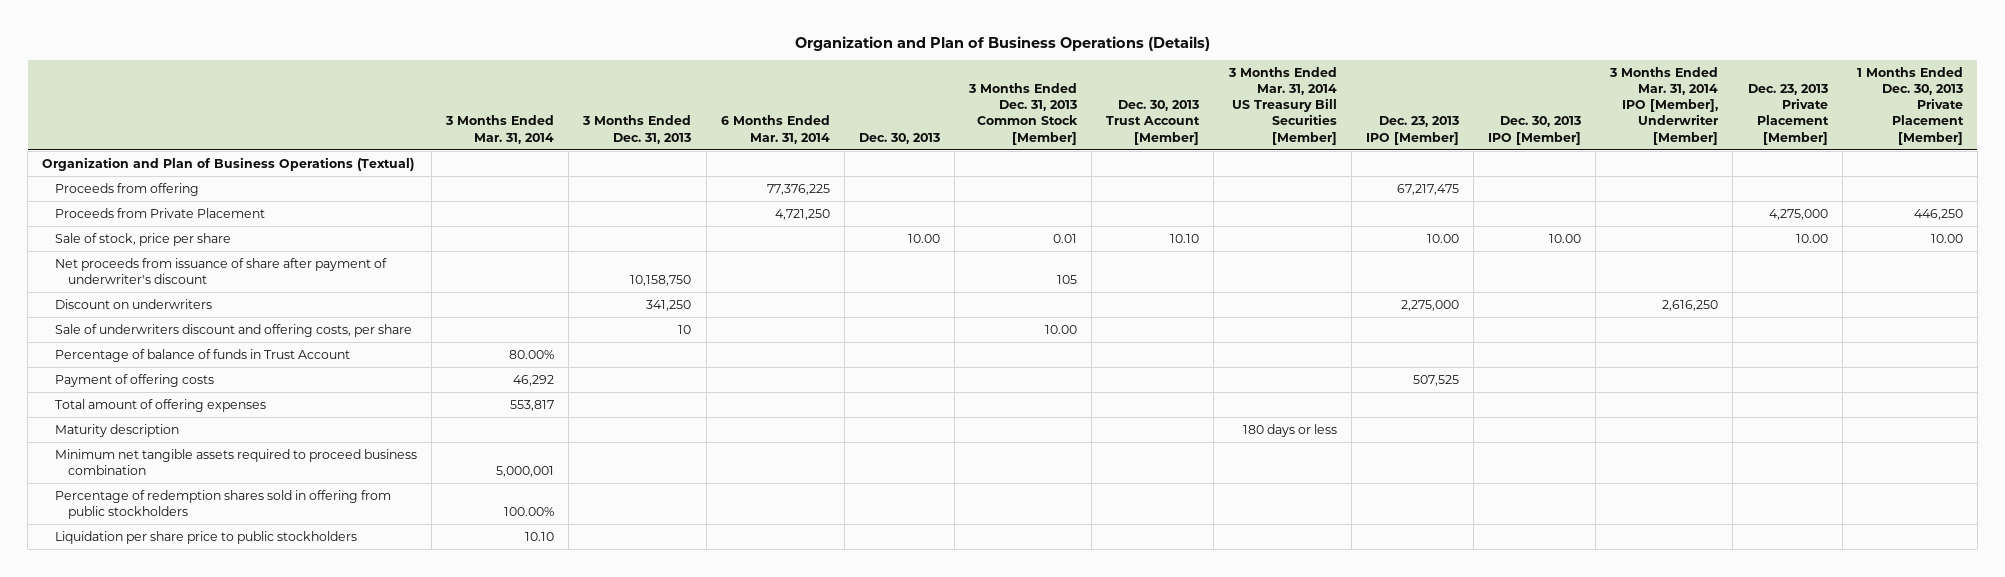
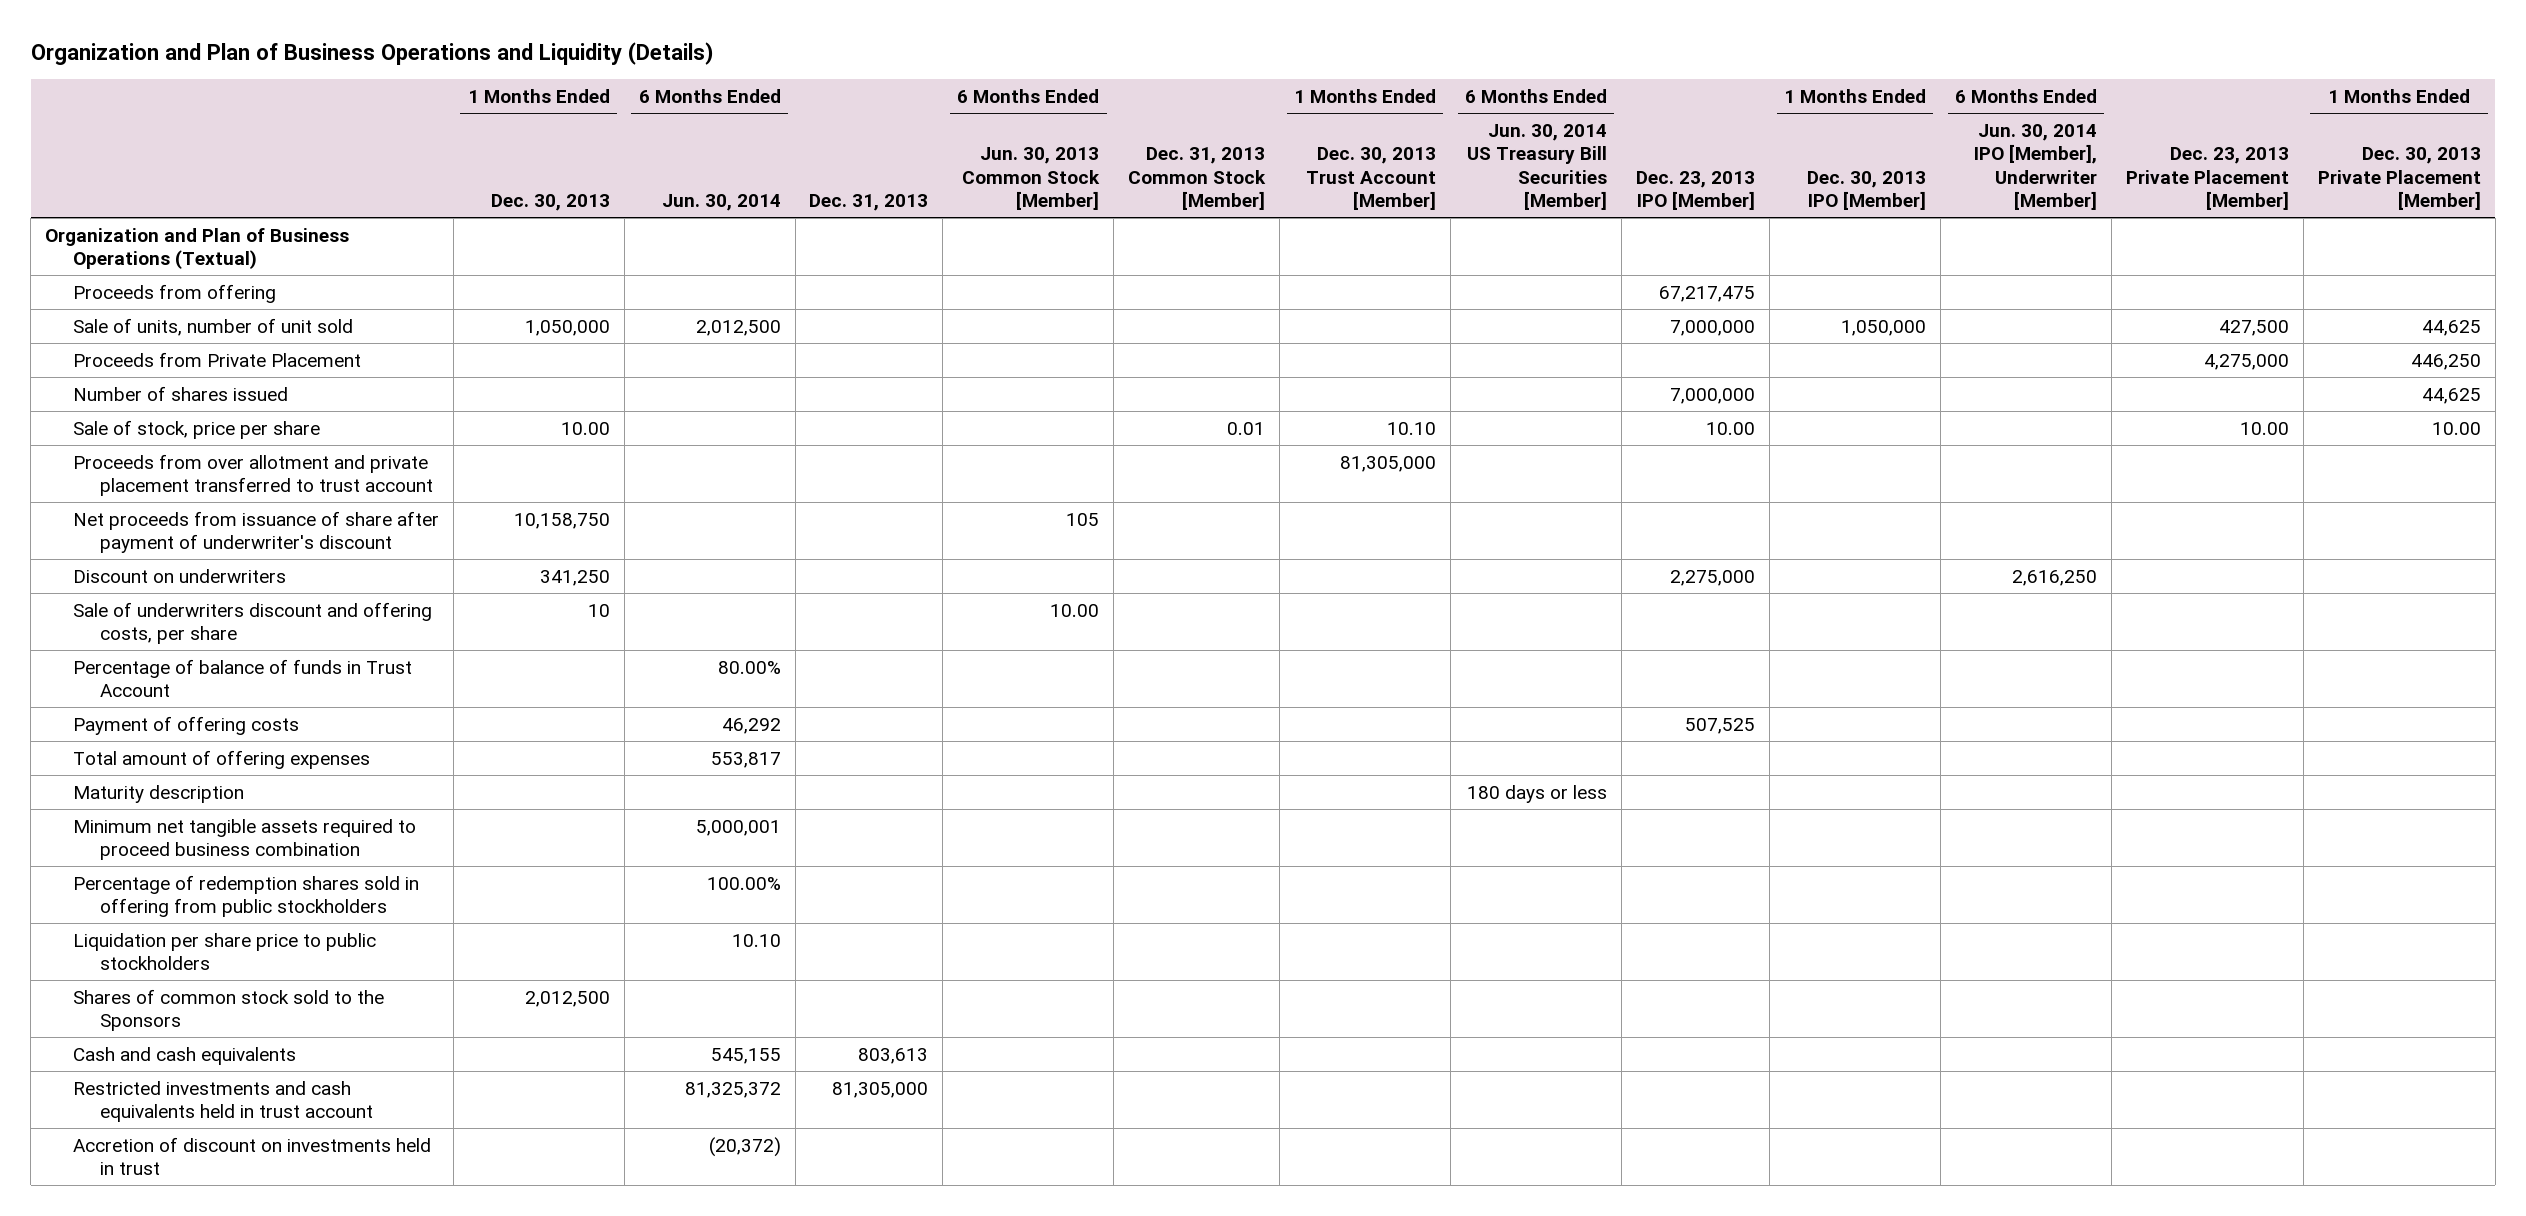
- Organization and Plan of Business Operations (Details)
+ Organization and Plan of Business Operations and Liquidity (Details)
- | 3 Months Ended Mar. 31, 2014 | 3 Months Ended Dec. 31, 2013 | 6 Months Ended Mar. 31, 2014 | Dec. 30, 2013 | 3 Months Ended Dec. 31, 2013 Common Stock [Member] | Dec. 30, 2013 Trust Account [Member] | 3 Months Ended Mar. 31, 2014 US Treasury Bill Securities [Member] | Dec. 23, 2013 IPO [Member] | Dec. 30, 2013 IPO [Member] | 3 Months Ended Mar. 31, 2014 IPO [Member], Underwriter [Member] | Dec. 23, 2013 Private Placement [Member] | 1 Months Ended Dec. 30, 2013 Private Placement [Member]
+ | 1 Months Ended Dec. 30, 2013 | 6 Months Ended Jun. 30, 2014 | Dec. 31, 2013 | 6 Months Ended Jun. 30, 2013 Common Stock [Member] | Dec. 31, 2013 Common Stock [Member] | 1 Months Ended Dec. 30, 2013 Trust Account [Member] | 6 Months Ended Jun. 30, 2014 US Treasury Bill Securities [Member] | Dec. 23, 2013 IPO [Member] | 1 Months Ended Dec. 30, 2013 IPO [Member] | 6 Months Ended Jun. 30, 2014 IPO [Member], Underwriter [Member] | Dec. 23, 2013 Private Placement [Member] | 1 Months Ended Dec. 30, 2013 Private Placement [Member]
+ Sale of units, number of unit sold | 1,050,000 | 2,012,500 | | | | | | 7,000,000 | 1,050,000 | | 427,500 | 44,625
+ Number of shares issued | | | | | | | | 7,000,000 | | | | 44,625
+ Proceeds from over allotment and private placement transferred to trust account | | | | | | 81,305,000 | | | | | |
+ Shares of common stock sold to the Sponsors | 2,012,500 | | | | | | | | | | |
+ Cash and cash equivalents | | 545,155 | 803,613 | | | | | | | | |
+ Restricted investments and cash equivalents held in trust account | | 81,325,372 | 81,305,000 | | | | | | | | |
+ Accretion of discount on investments held in trust | | (20,372) | | | | | | | | | |

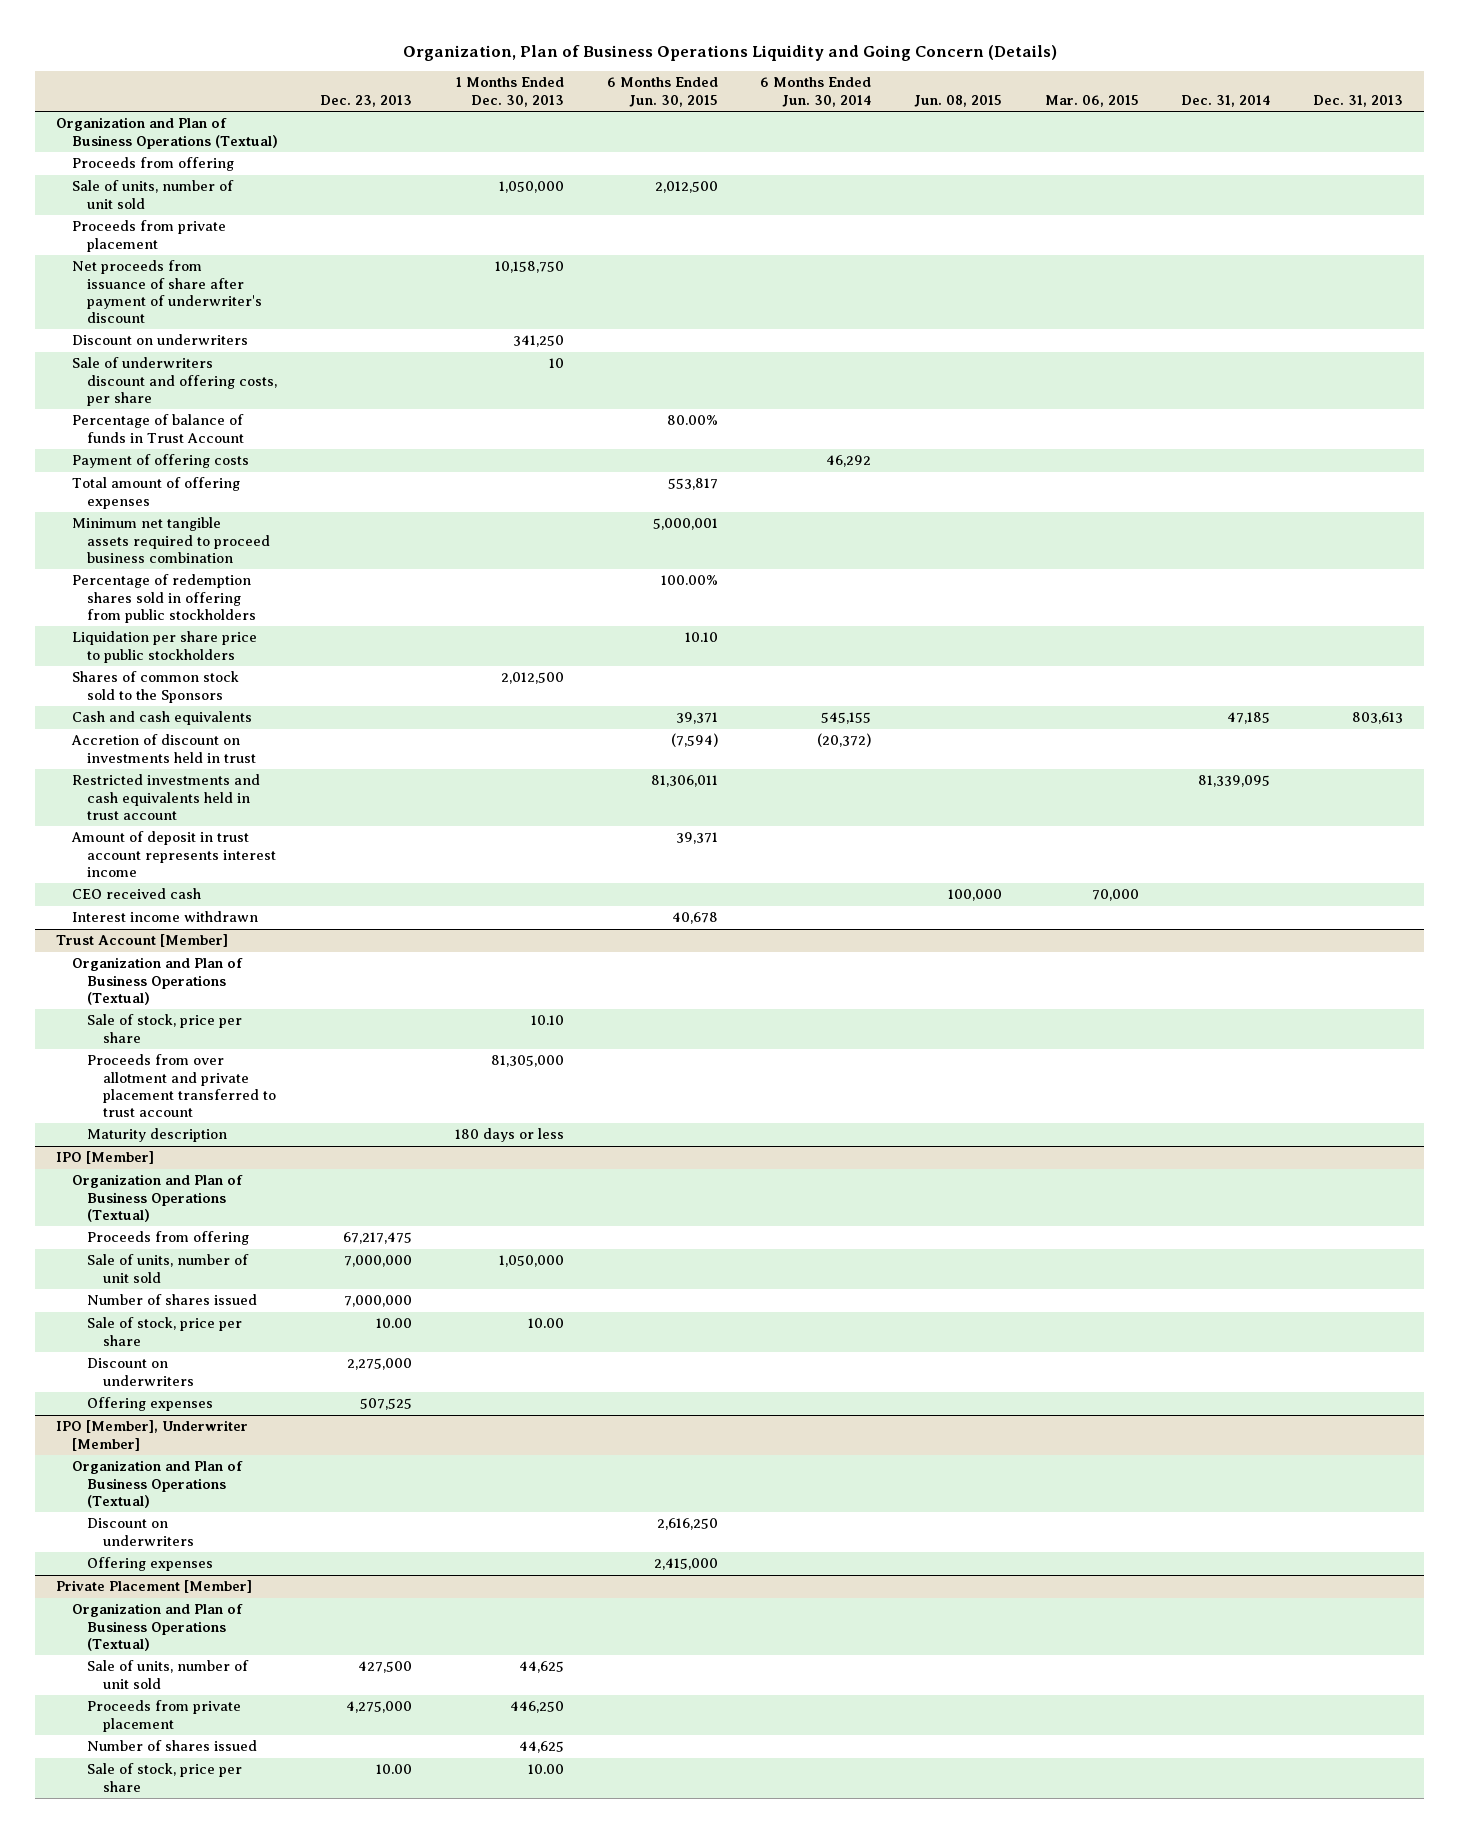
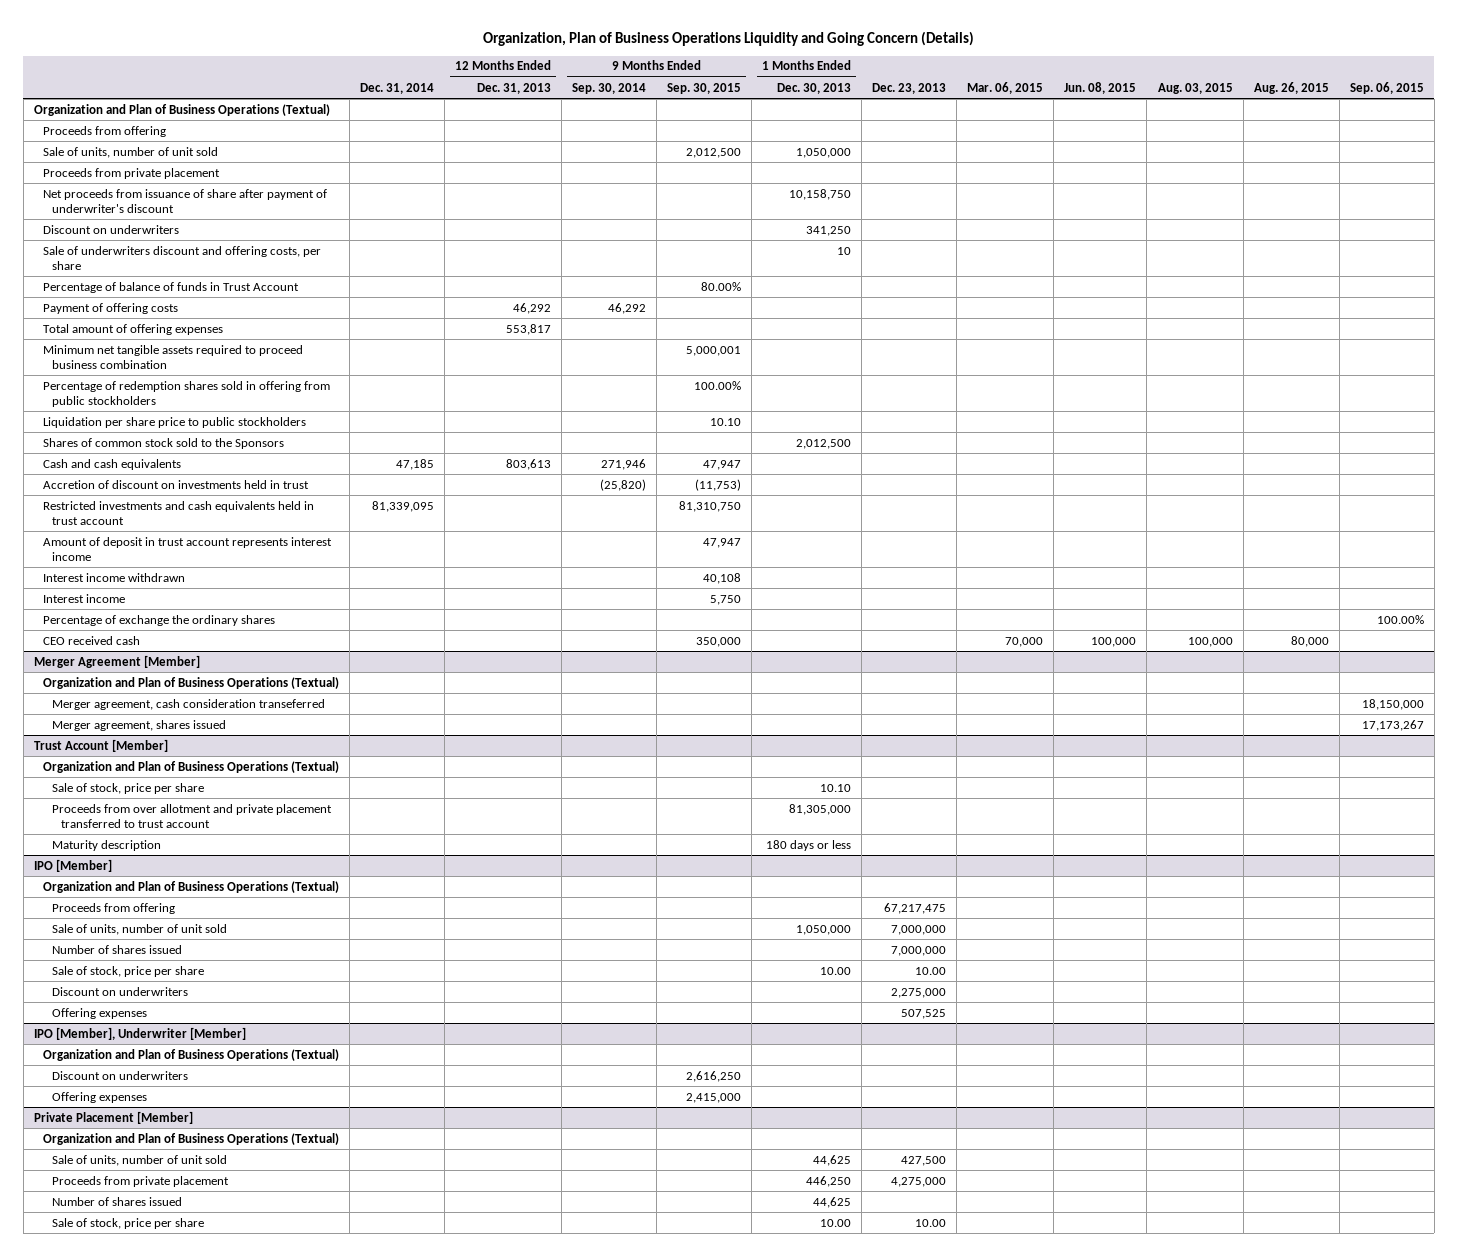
- | Dec. 23, 2013 | 1 Months Ended Dec. 30, 2013 | 6 Months Ended Jun. 30, 2015 | 6 Months Ended Jun. 30, 2014 | Jun. 08, 2015 | Mar. 06, 2015 | Dec. 31, 2014 | Dec. 31, 2013
+ | Dec. 31, 2014 | 12 Months Ended Dec. 31, 2013 | 9 Months Ended Sep. 30, 2014 | 9 Months Ended Sep. 30, 2015 | 1 Months Ended Dec. 30, 2013 | Dec. 23, 2013 | Mar. 06, 2015 | Jun. 08, 2015 | Aug. 03, 2015 | Aug. 26, 2015 | Sep. 06, 2015
+ Interest income | | | | 5,750 | | | | | | |
+ Percentage of exchange the ordinary shares | | | | | | | | | | | 100.00%
moved down: CEO received cash | | | | 350,000 | | | 70,000 | 100,000 | 100,000 | 80,000 |
+ Merger Agreement [Member]
+ Organization and Plan of Business Operations (Textual)
+ Merger agreement, cash consideration transeferred | | | | | | | | | | | 18,150,000
+ Merger agreement, shares issued | | | | | | | | | | | 17,173,267

